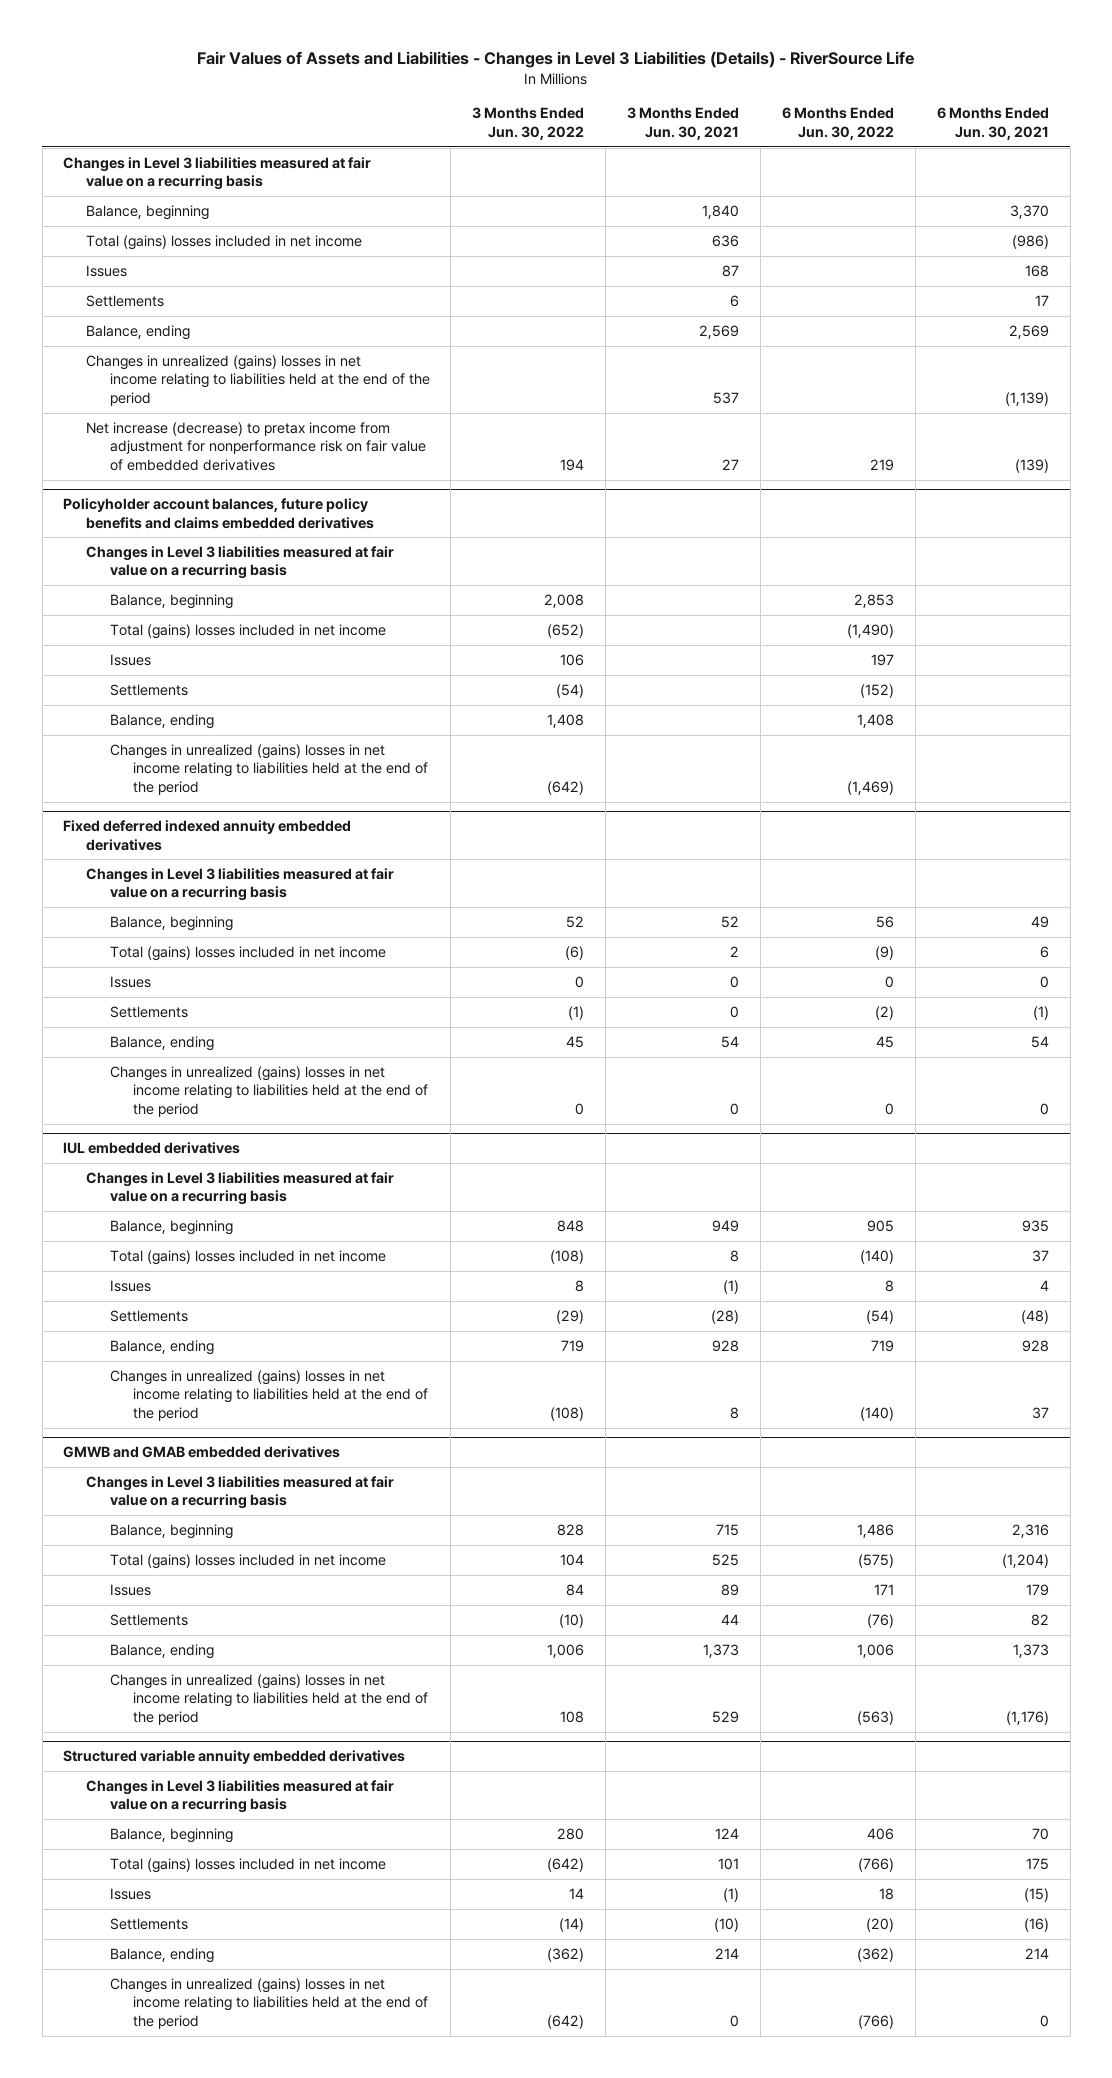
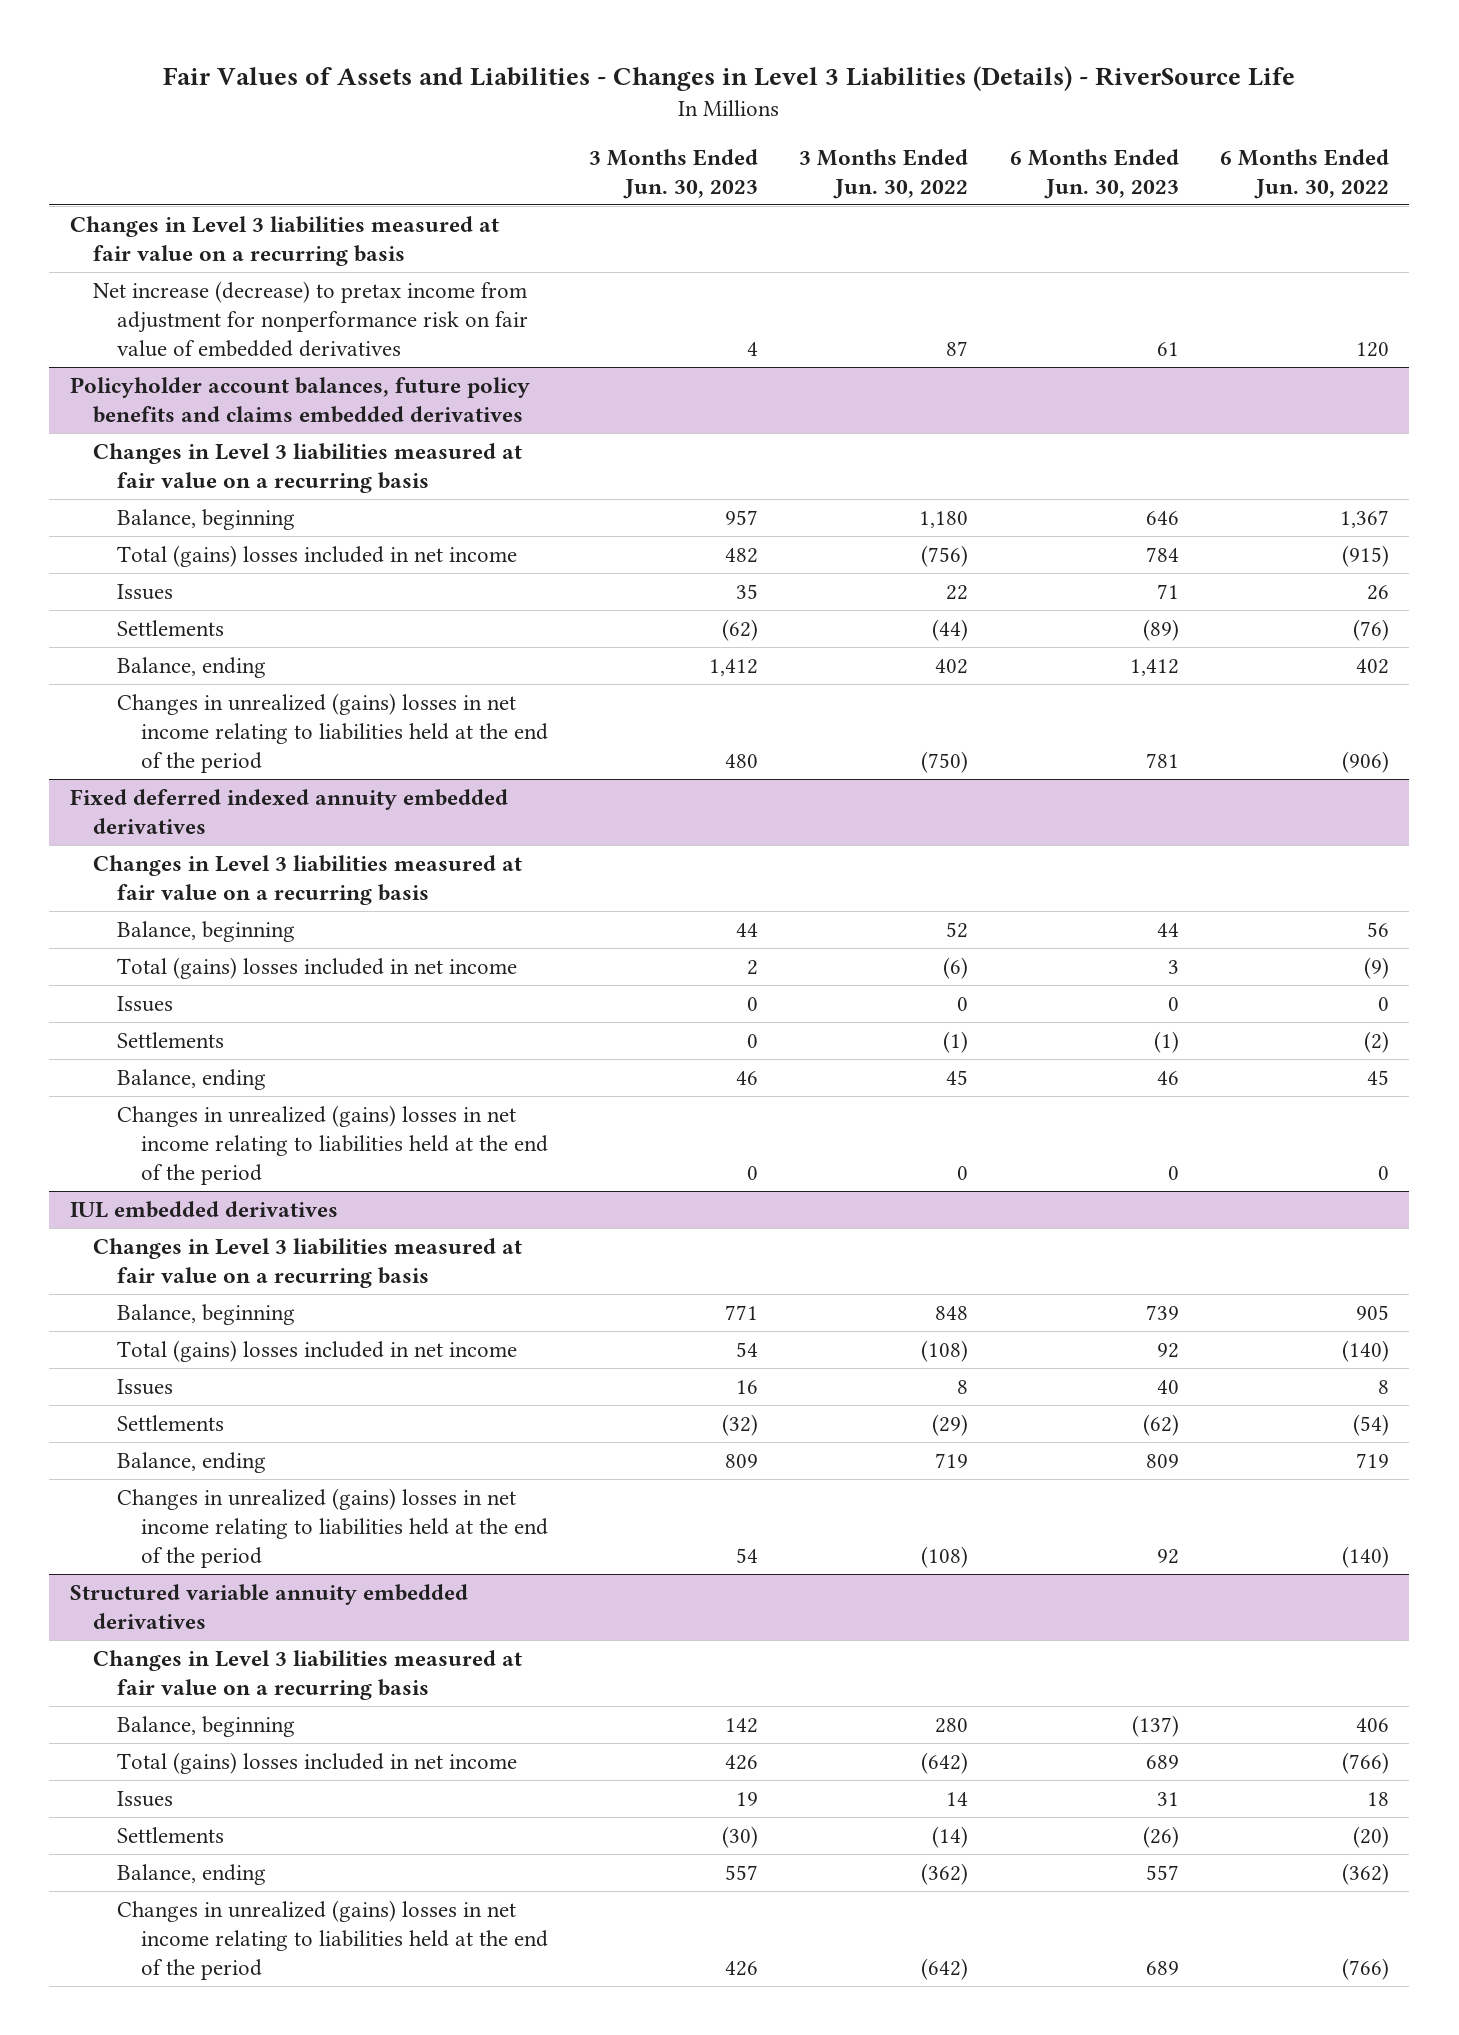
- | 3 Months Ended Jun. 30, 2022 | 3 Months Ended Jun. 30, 2021 | 6 Months Ended Jun. 30, 2022 | 6 Months Ended Jun. 30, 2021
+ | 3 Months Ended Jun. 30, 2023 | 3 Months Ended Jun. 30, 2022 | 6 Months Ended Jun. 30, 2023 | 6 Months Ended Jun. 30, 2022
- Balance, beginning | | 1,840 | | 3,370
- Total (gains) losses included in net income | | 636 | | (986)
- Issues | | 87 | | 168
- Settlements | | 6 | | 17
- Balance, ending | | 2,569 | | 2,569
- Changes in unrealized (gains) losses in net income relating to liabilities held at the end of the period | | 537 | | (1,139)
- Net increase (decrease) to pretax income from adjustment for nonperformance risk on fair value of embedded derivatives | 194 | 27 | 219 | (139)
+ Net increase (decrease) to pretax income from adjustment for nonperformance risk on fair value of embedded derivatives | 4 | 87 | 61 | 120
@ Policyholder account balances, future policy benefits and claims embedded derivatives
- Balance, beginning | 2,008 | | 2,853 |
- Total (gains) losses included in net income | (652) | | (1,490) |
- Issues | 106 | | 197 |
- Settlements | (54) | | (152) |
- Balance, ending | 1,408 | | 1,408 |
- Changes in unrealized (gains) losses in net income relating to liabilities held at the end of the period | (642) | | (1,469) |
+ Balance, beginning | 957 | 1,180 | 646 | 1,367
+ Total (gains) losses included in net income | 482 | (756) | 784 | (915)
+ Issues | 35 | 22 | 71 | 26
+ Settlements | (62) | (44) | (89) | (76)
+ Balance, ending | 1,412 | 402 | 1,412 | 402
+ Changes in unrealized (gains) losses in net income relating to liabilities held at the end of the period | 480 | (750) | 781 | (906)
- GMWB and GMAB embedded derivatives
- Changes in Level 3 liabilities measured at fair value on a recurring basis
- Balance, beginning | 828 | 715 | 1,486 | 2,316
- Total (gains) losses included in net income | 104 | 525 | (575) | (1,204)
- Issues | 84 | 89 | 171 | 179
- Settlements | (10) | 44 | (76) | 82
- Balance, ending | 1,006 | 1,373 | 1,006 | 1,373
- Changes in unrealized (gains) losses in net income relating to liabilities held at the end of the period | 108 | 529 | (563) | (1,176)

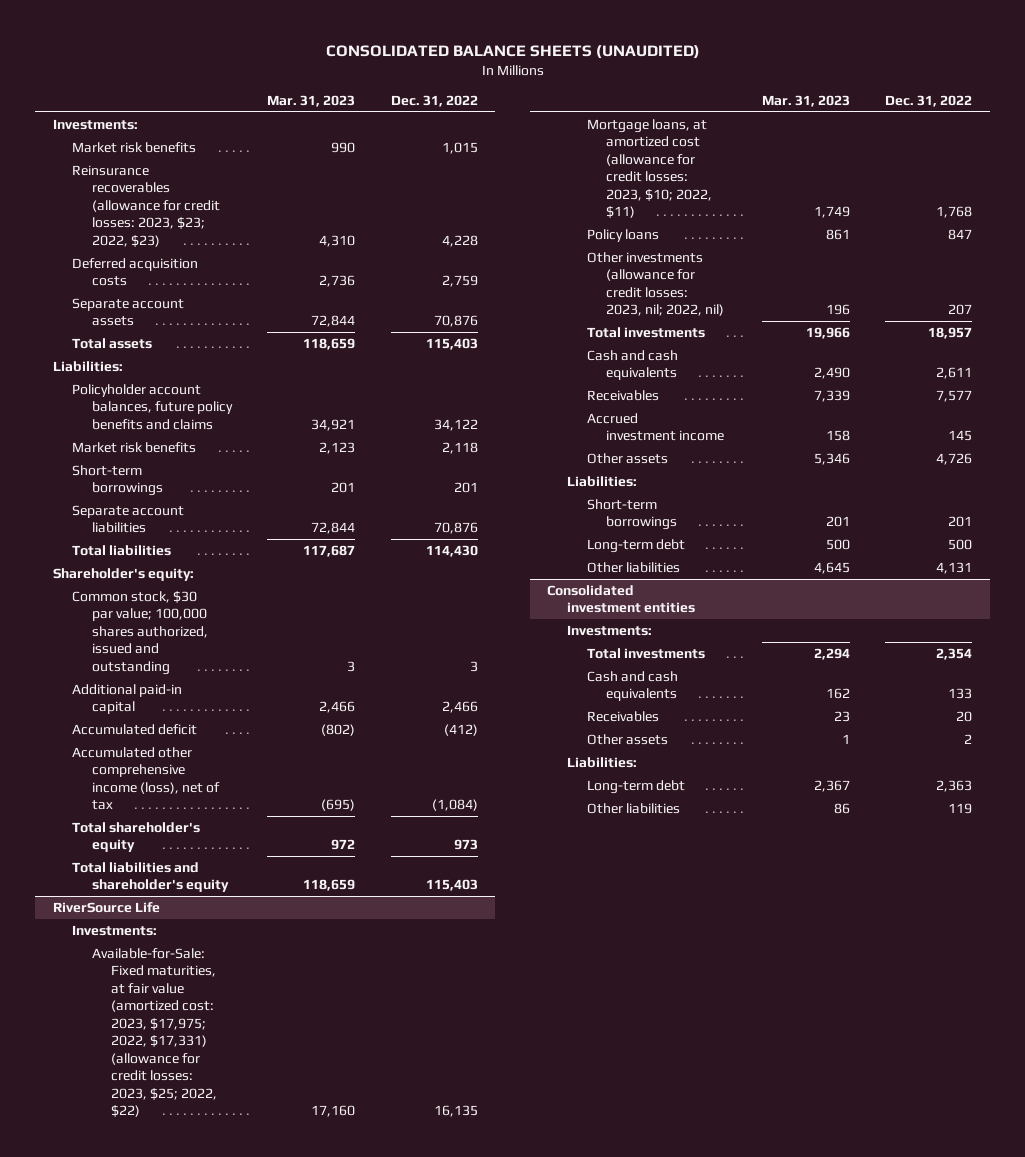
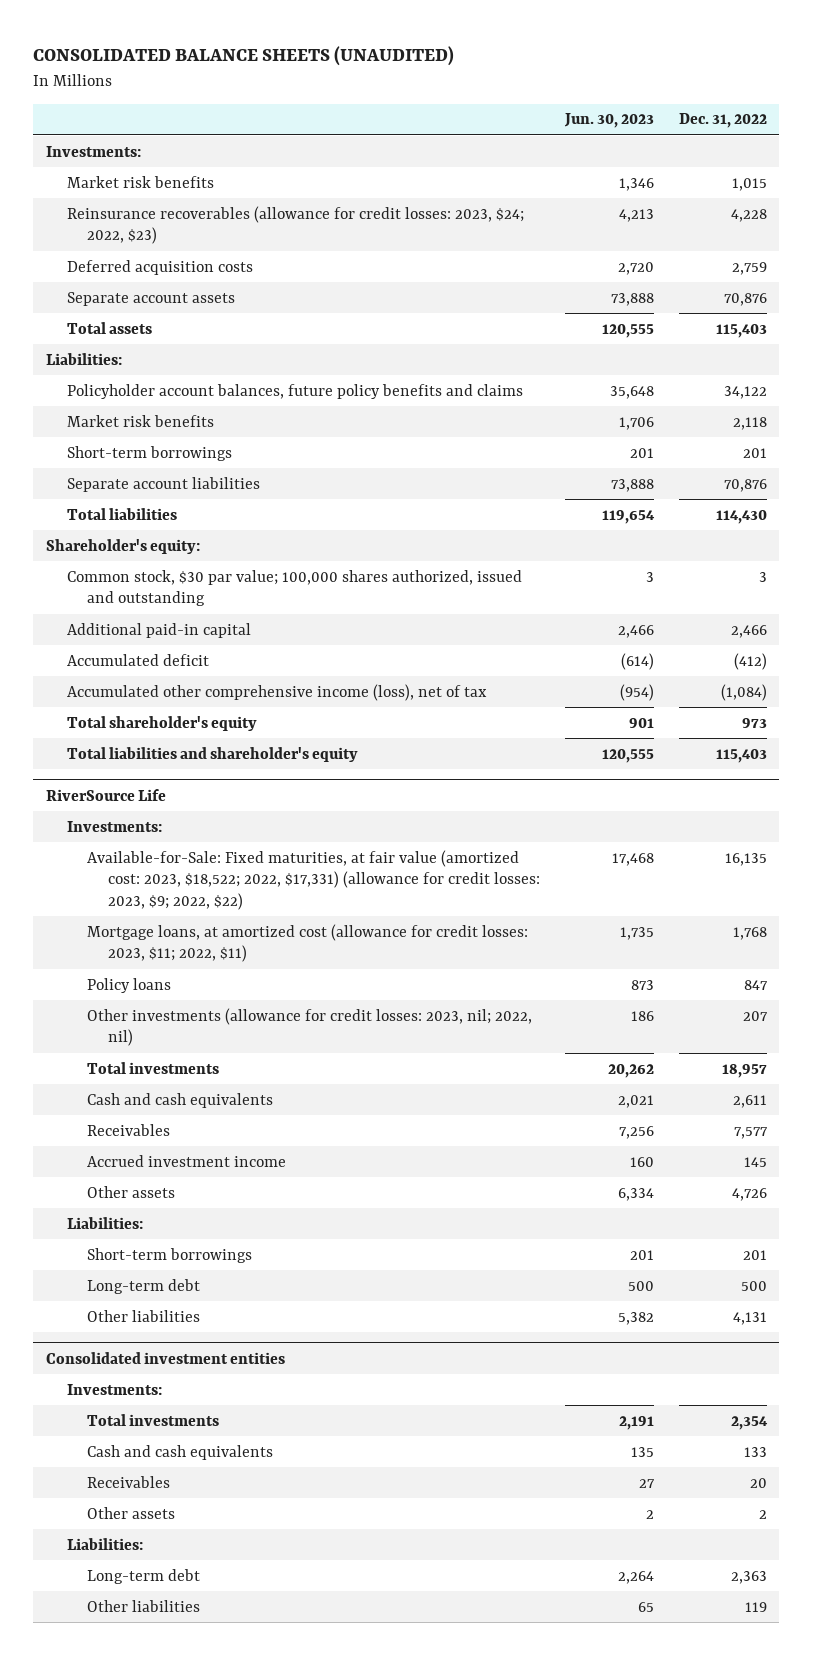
- | Mar. 31, 2023 | Dec. 31, 2022
+ | Jun. 30, 2023 | Dec. 31, 2022
- Reinsurance recoverables (allowance for credit losses: 2023, $23; 2022, $23) | 4,310 | 4,228
+ Reinsurance recoverables (allowance for credit losses: 2023, $24; 2022, $23) | 4,213 | 4,228
@ RiverSource Life
- Available-for-Sale: Fixed maturities, at fair value (amortized cost: 2023, $17,975; 2022, $17,331) (allowance for credit losses: 2023, $25; 2022, $22) | 17,160 | 16,135
- Mortgage loans, at amortized cost (allowance for credit losses: 2023, $10; 2022, $11) | 1,749 | 1,768
+ Available-for-Sale: Fixed maturities, at fair value (amortized cost: 2023, $18,522; 2022, $17,331) (allowance for credit losses: 2023, $9; 2022, $22) | 17,468 | 16,135
+ Mortgage loans, at amortized cost (allowance for credit losses: 2023, $11; 2022, $11) | 1,735 | 1,768

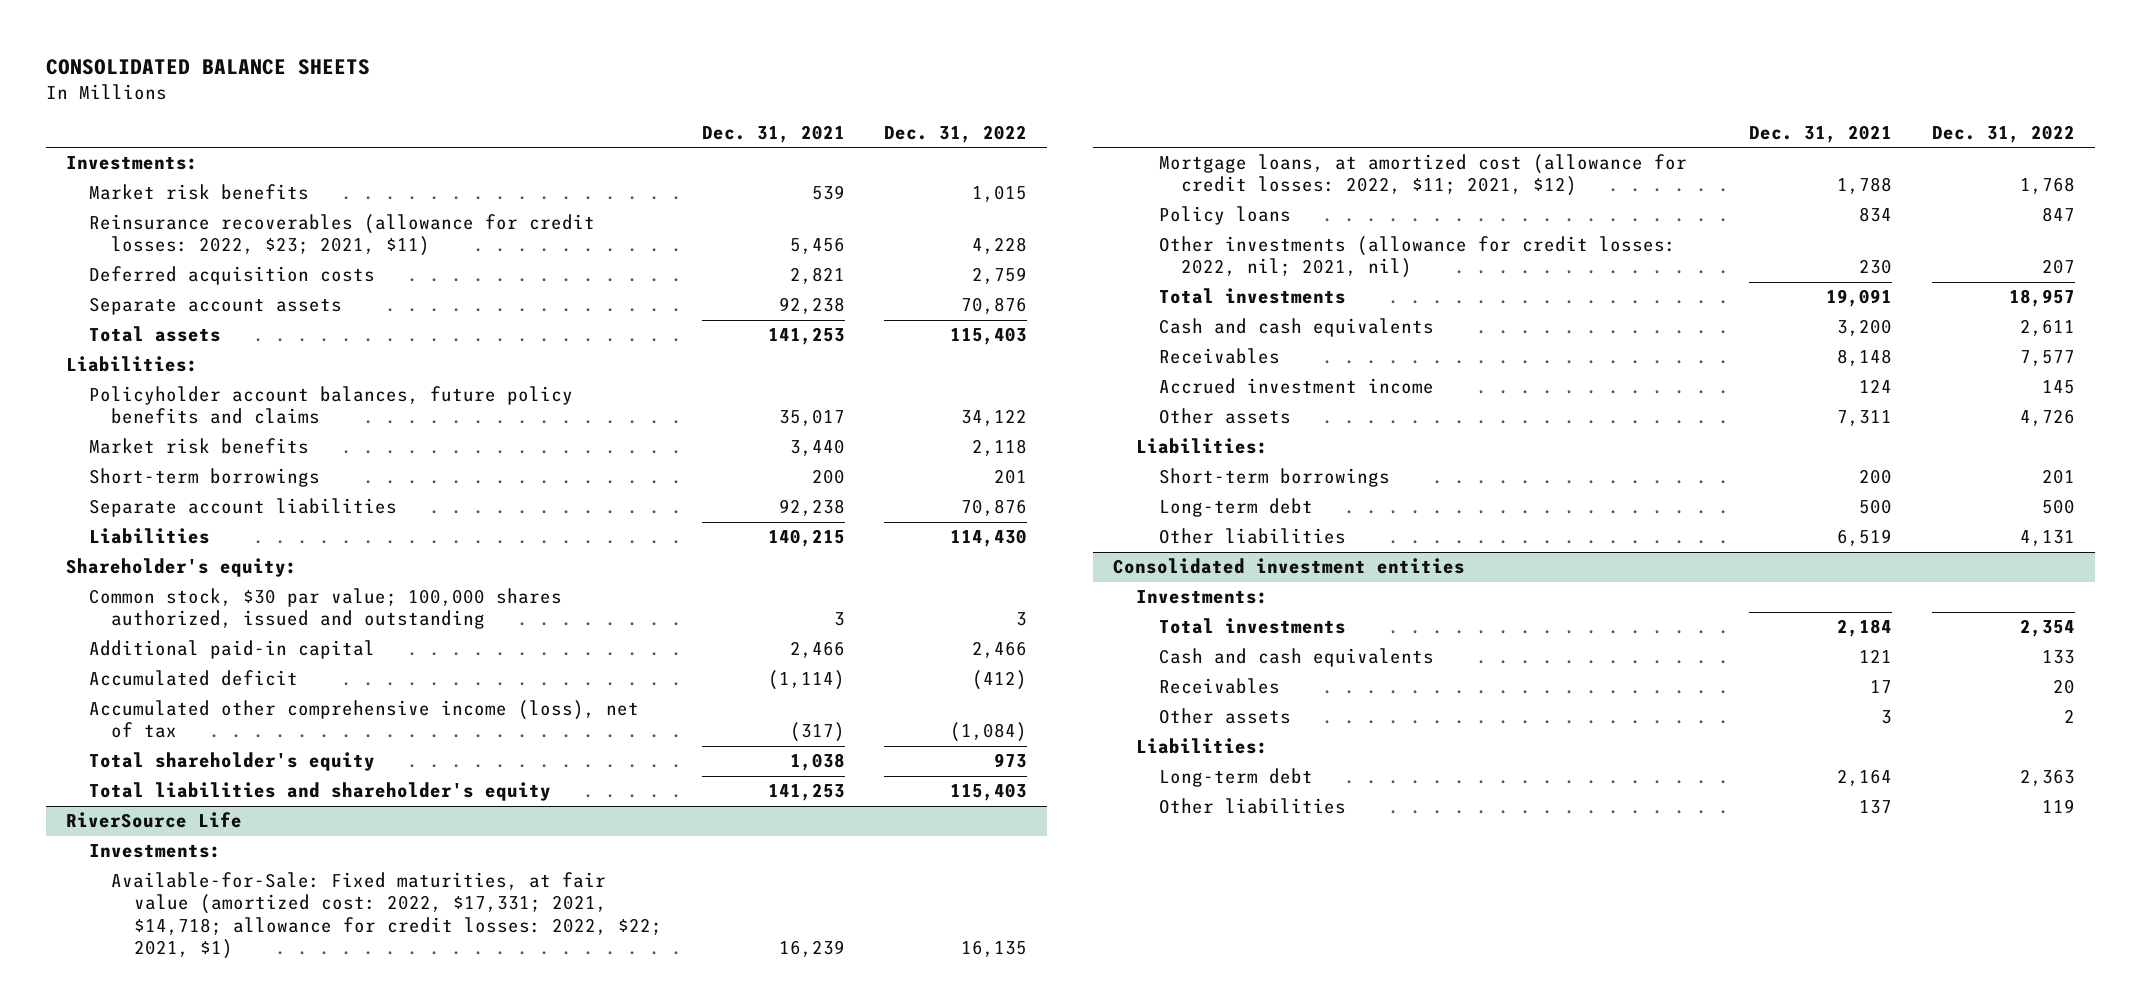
- CONSOLIDATED BALANCE SHEETS (UNAUDITED)
+ CONSOLIDATED BALANCE SHEETS
- | Jun. 30, 2023 | Dec. 31, 2022
+ | Dec. 31, 2021 | Dec. 31, 2022
- Reinsurance recoverables (allowance for credit losses: 2023, $24; 2022, $23) | 4,213 | 4,228
+ Reinsurance recoverables (allowance for credit losses: 2022, $23; 2021, $11) | 5,456 | 4,228
- Total liabilities | 119,654 | 114,430
+ Liabilities | 140,215 | 114,430
@ RiverSource Life
- Available-for-Sale: Fixed maturities, at fair value (amortized cost: 2023, $18,522; 2022, $17,331) (allowance for credit losses: 2023, $9; 2022, $22) | 17,468 | 16,135
- Mortgage loans, at amortized cost (allowance for credit losses: 2023, $11; 2022, $11) | 1,735 | 1,768
+ Available-for-Sale: Fixed maturities, at fair value (amortized cost: 2022, $17,331; 2021, $14,718; allowance for credit losses: 2022, $22; 2021, $1) | 16,239 | 16,135
+ Mortgage loans, at amortized cost (allowance for credit losses: 2022, $11; 2021, $12) | 1,788 | 1,768
- Other investments (allowance for credit losses: 2023, nil; 2022, nil) | 186 | 207
+ Other investments (allowance for credit losses: 2022, nil; 2021, nil) | 230 | 207

